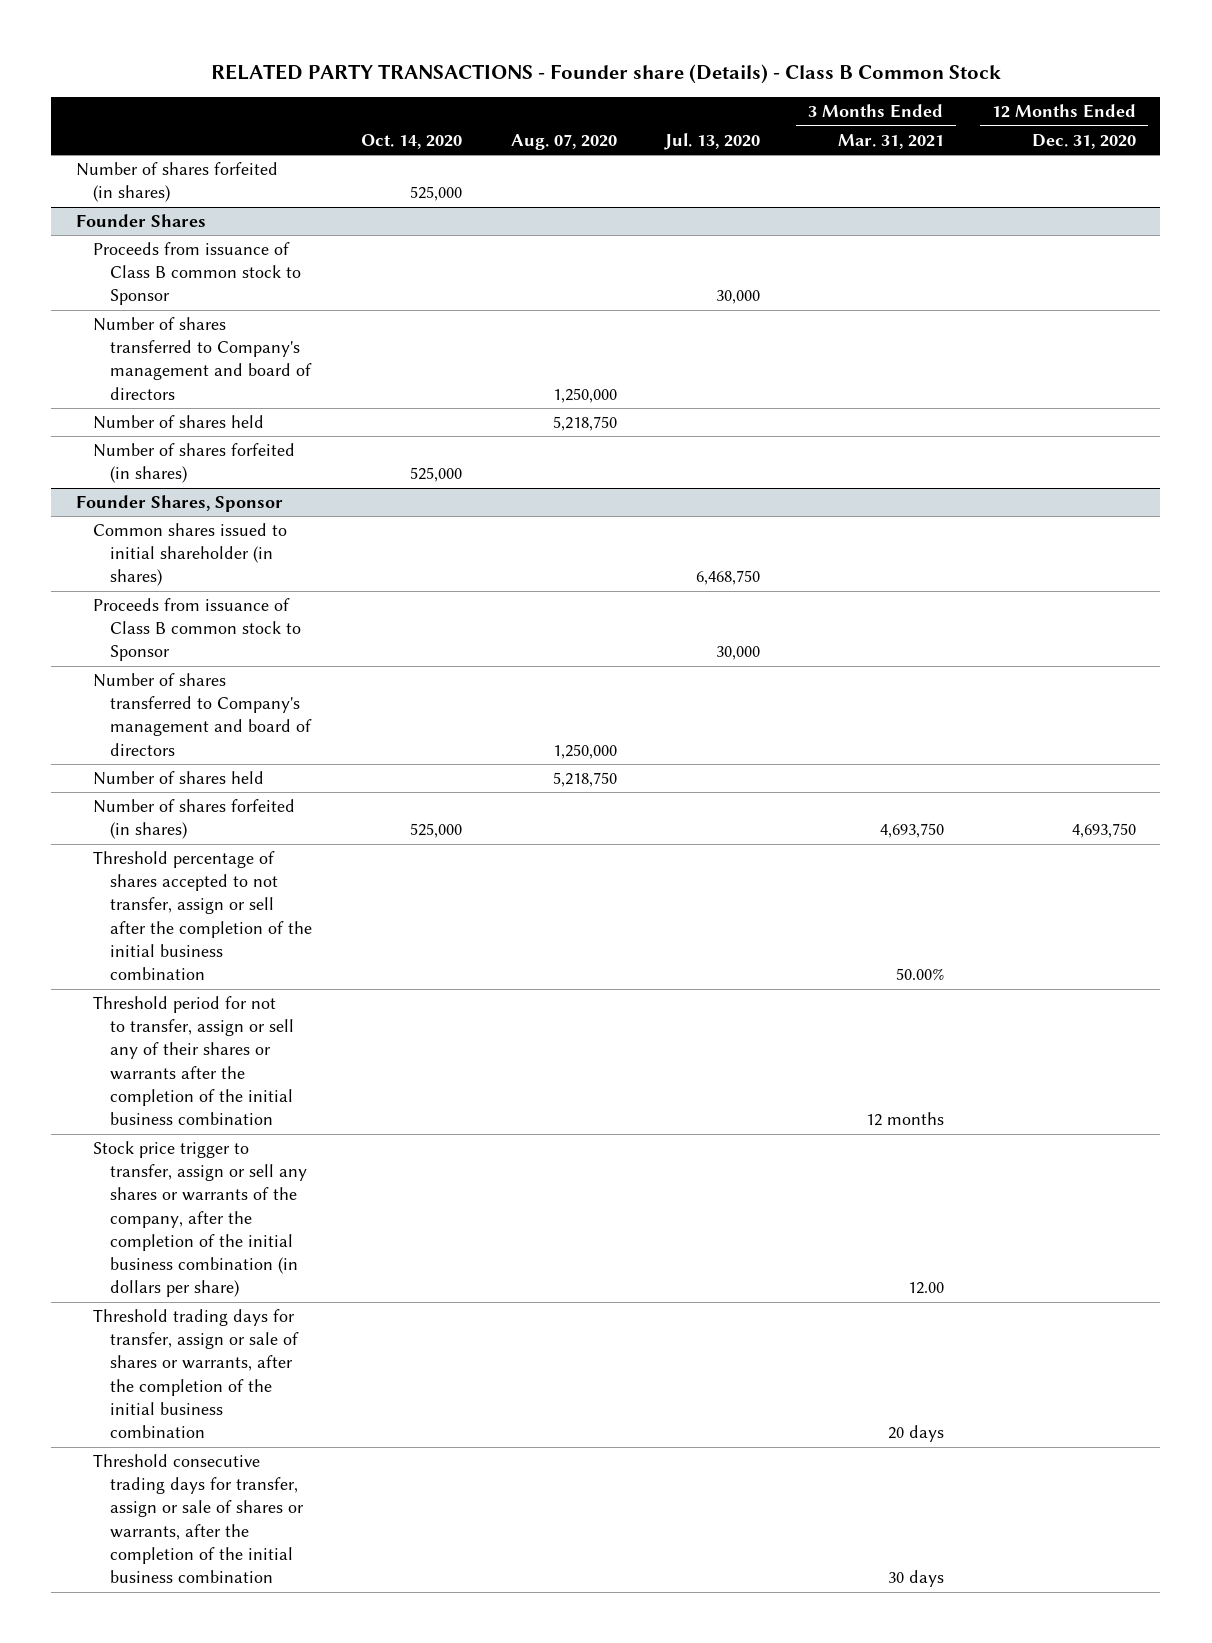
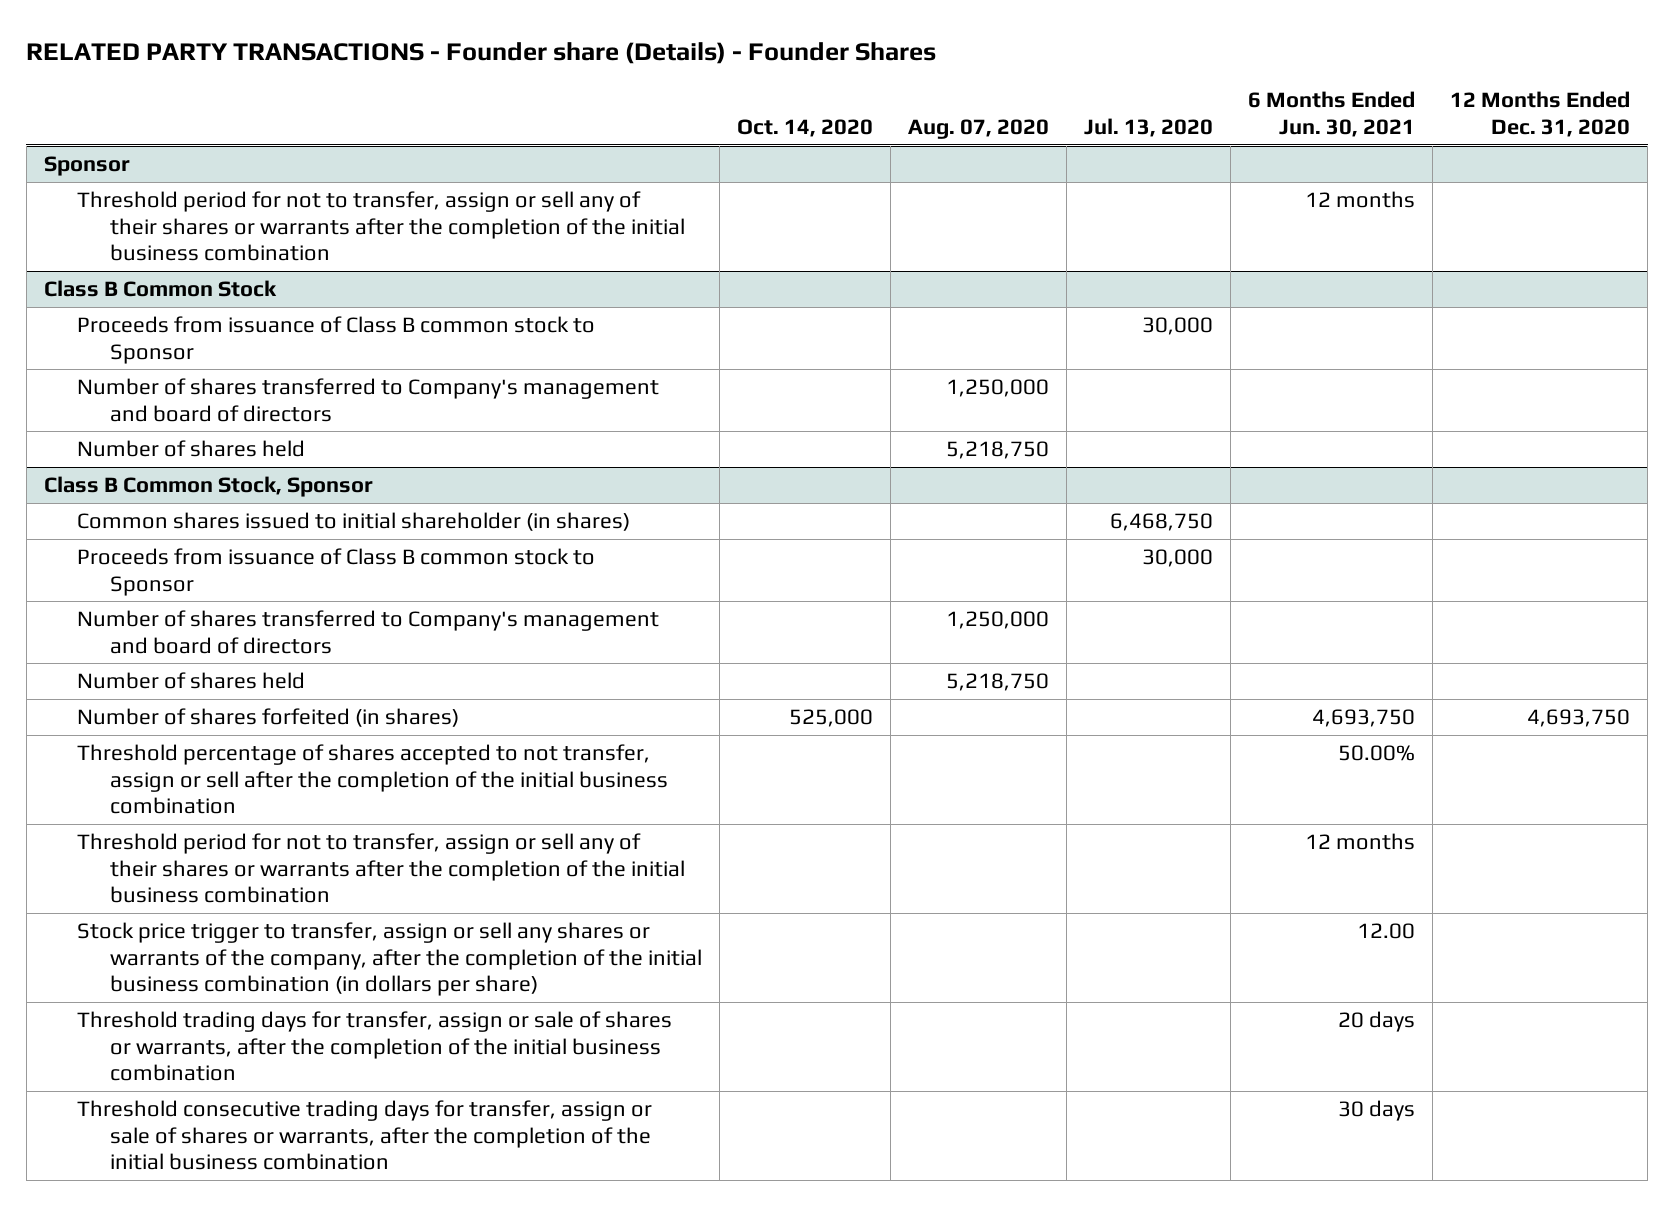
- RELATED PARTY TRANSACTIONS - Founder share (Details) - Class B Common Stock
+ RELATED PARTY TRANSACTIONS - Founder share (Details) - Founder Shares
- | Oct. 14, 2020 | Aug. 07, 2020 | Jul. 13, 2020 | 3 Months Ended Mar. 31, 2021 | 12 Months Ended Dec. 31, 2020
+ | Oct. 14, 2020 | Aug. 07, 2020 | Jul. 13, 2020 | 6 Months Ended Jun. 30, 2021 | 12 Months Ended Dec. 31, 2020
- Number of shares forfeited (in shares) | 525,000 | | | |
- Founder Shares
+ Sponsor
+ Threshold period for not to transfer, assign or sell any of their shares or warrants after the completion of the initial business combination | | | | 12 months |
+ Class B Common Stock
- Number of shares forfeited (in shares) | 525,000 | | | |
- Founder Shares, Sponsor
+ Class B Common Stock, Sponsor

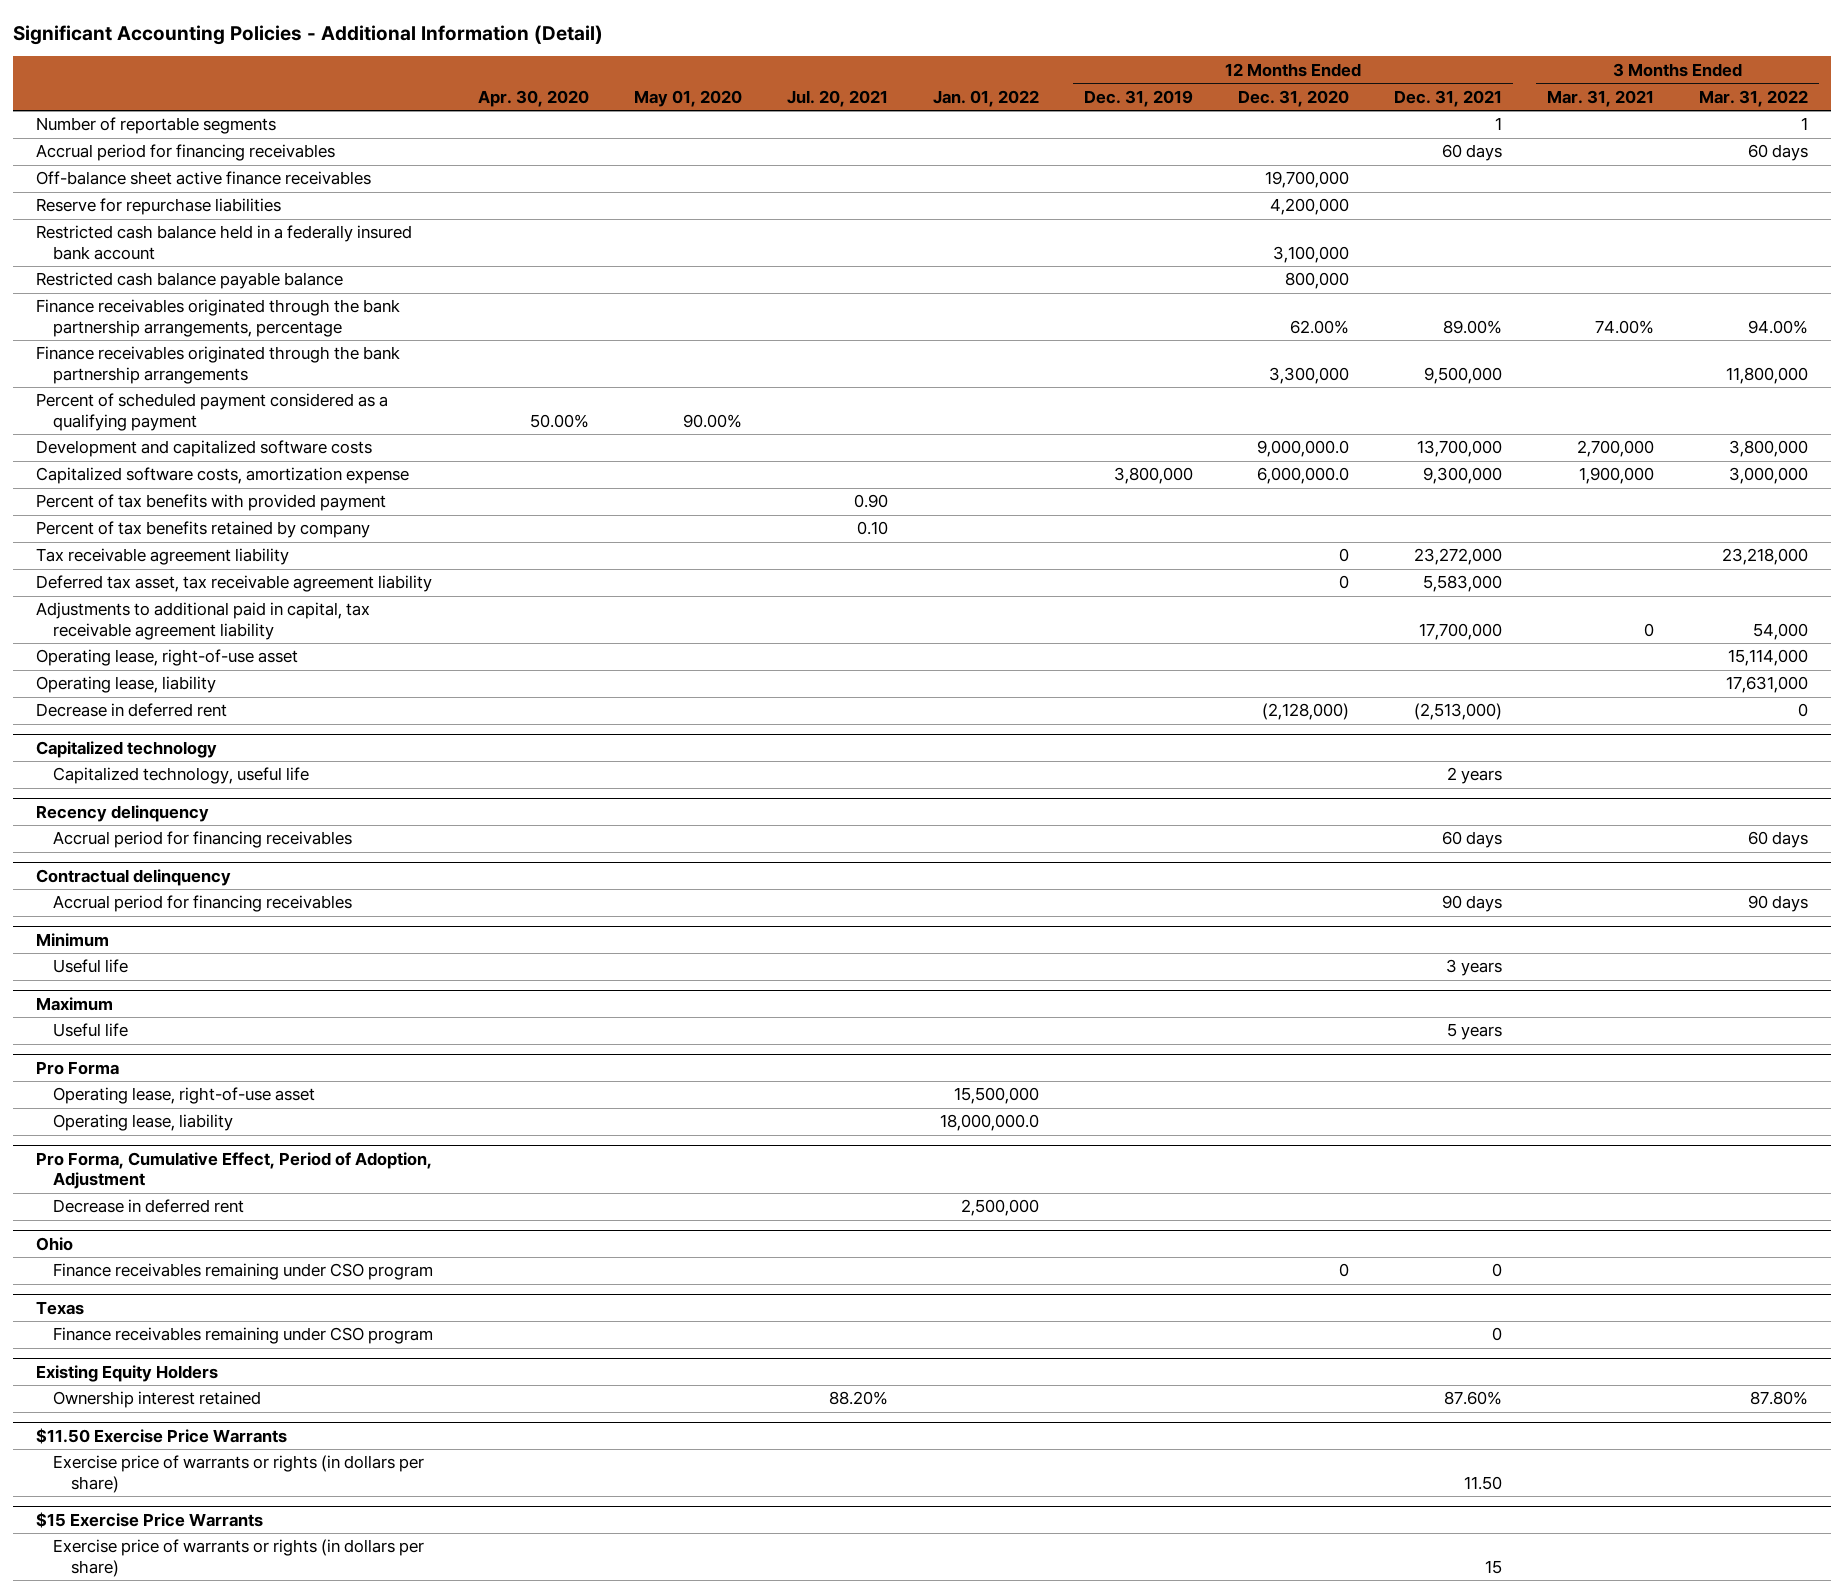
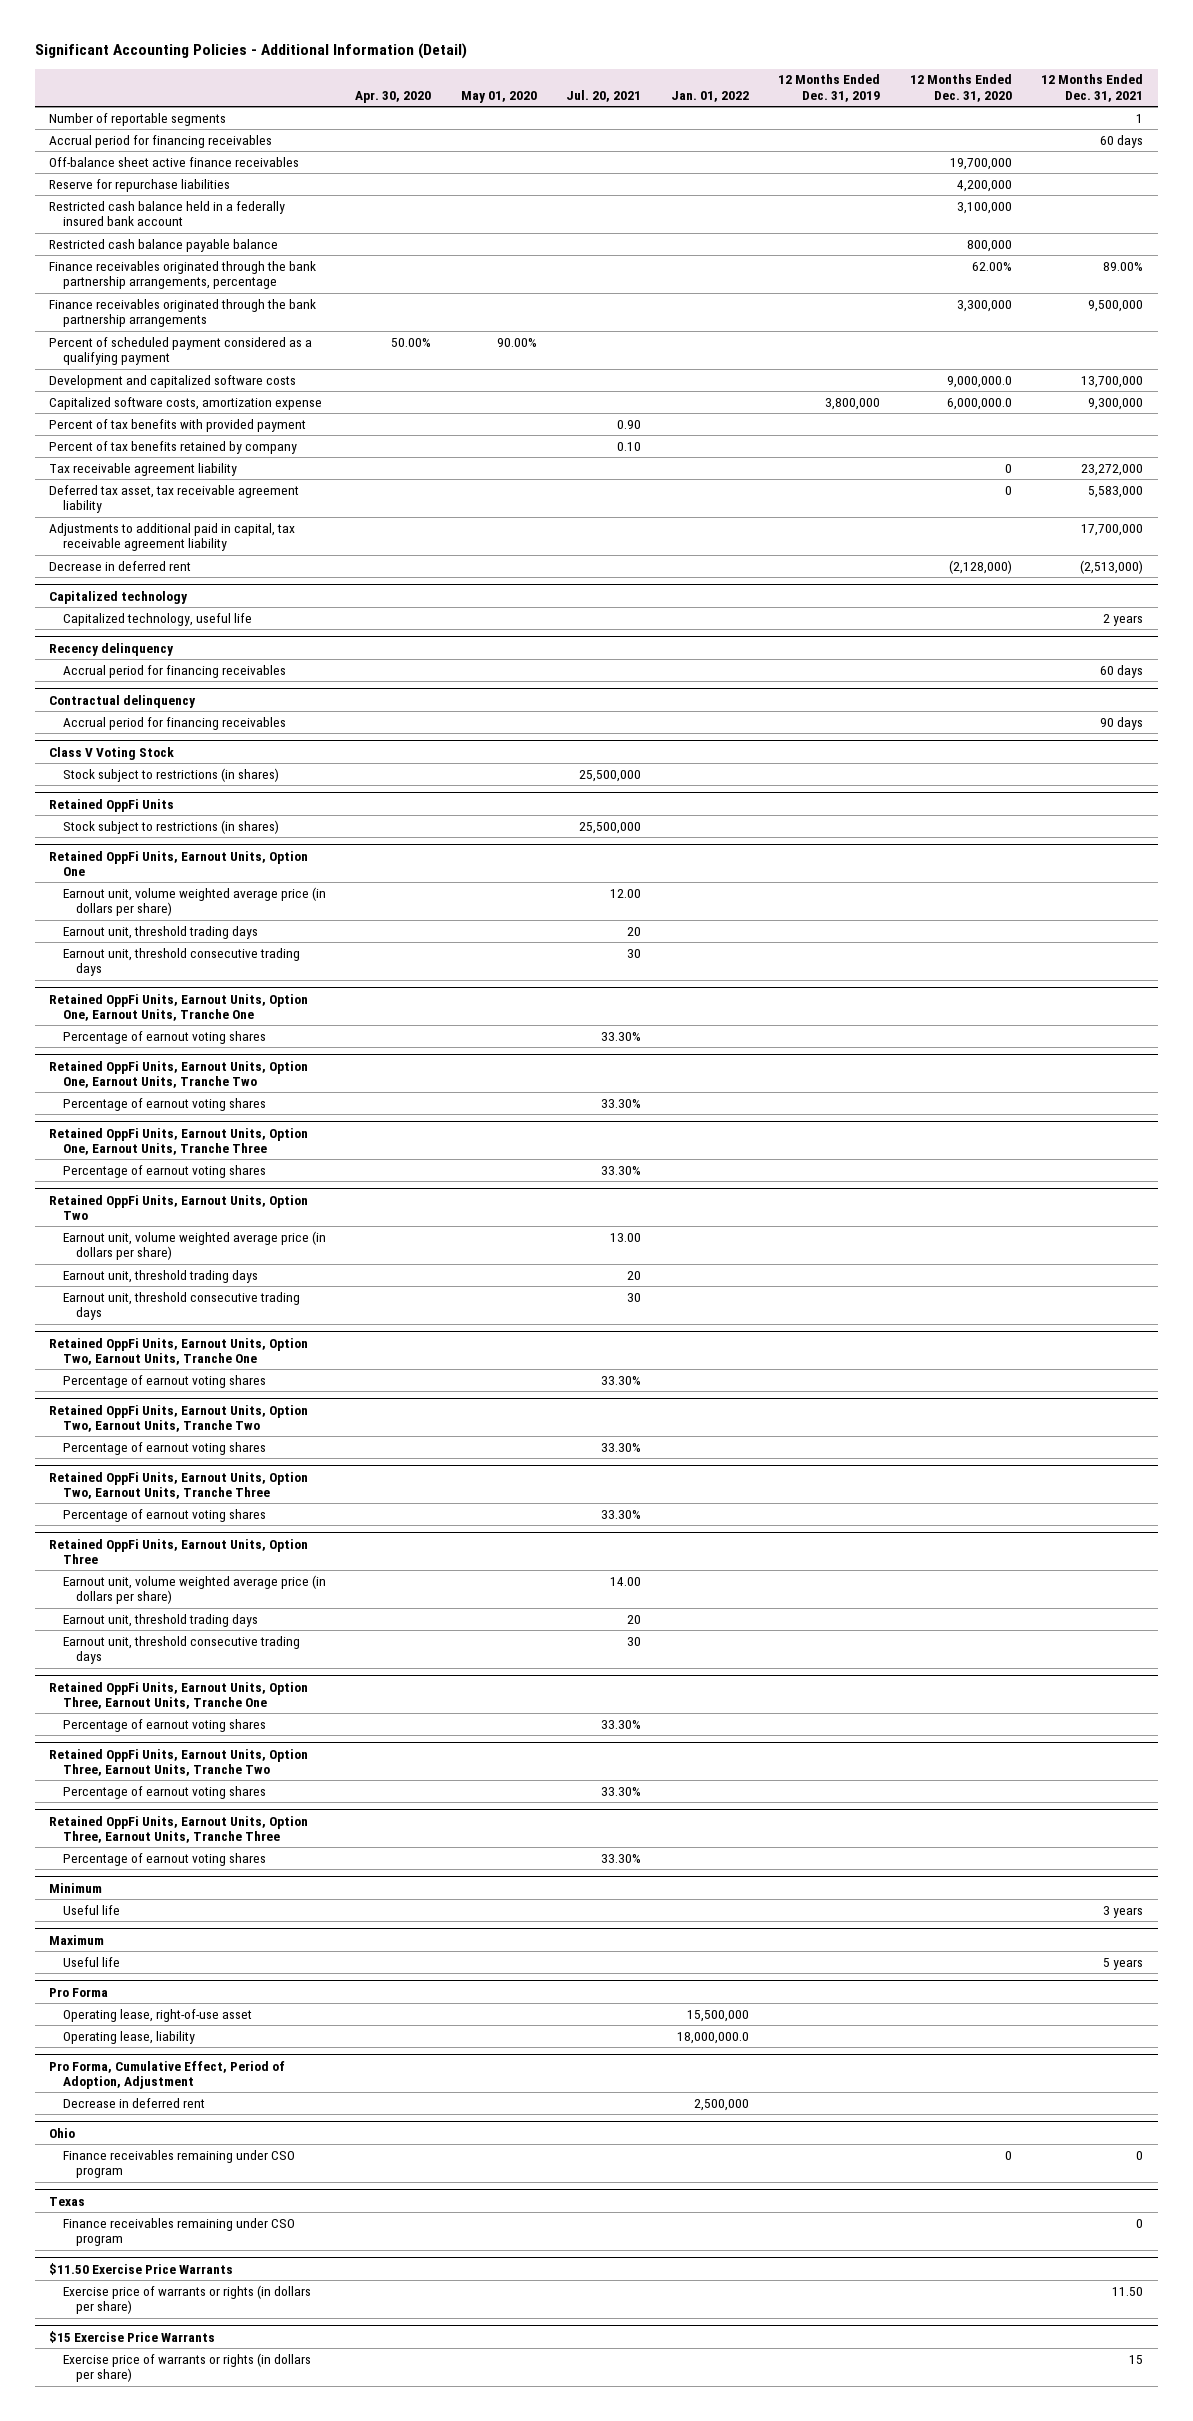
- | Apr. 30, 2020 | May 01, 2020 | Jul. 20, 2021 | Jan. 01, 2022 | 12 Months Ended Dec. 31, 2019 | 12 Months Ended Dec. 31, 2020 | 12 Months Ended Dec. 31, 2021 | 3 Months Ended Mar. 31, 2021 | 3 Months Ended Mar. 31, 2022
+ | Apr. 30, 2020 | May 01, 2020 | Jul. 20, 2021 | Jan. 01, 2022 | 12 Months Ended Dec. 31, 2019 | 12 Months Ended Dec. 31, 2020 | 12 Months Ended Dec. 31, 2021
- Operating lease, right-of-use asset | | | | | | | | | 15,114,000
- Operating lease, liability | | | | | | | | | 17,631,000
+ Class V Voting Stock
+ Stock subject to restrictions (in shares) | | | 25,500,000 | | | |
+ Retained OppFi Units
+ Stock subject to restrictions (in shares) | | | 25,500,000 | | | |
+ Retained OppFi Units, Earnout Units, Option One
+ Earnout unit, volume weighted average price (in dollars per share) | | | 12.00 | | | |
+ Earnout unit, threshold trading days | | | 20 | | | |
+ Earnout unit, threshold consecutive trading days | | | 30 | | | |
+ Retained OppFi Units, Earnout Units, Option One, Earnout Units, Tranche One
+ Percentage of earnout voting shares | | | 33.30% | | | |
+ Retained OppFi Units, Earnout Units, Option One, Earnout Units, Tranche Two
+ Percentage of earnout voting shares | | | 33.30% | | | |
+ Retained OppFi Units, Earnout Units, Option One, Earnout Units, Tranche Three
+ Percentage of earnout voting shares | | | 33.30% | | | |
+ Retained OppFi Units, Earnout Units, Option Two
+ Earnout unit, volume weighted average price (in dollars per share) | | | 13.00 | | | |
+ Earnout unit, threshold trading days | | | 20 | | | |
+ Earnout unit, threshold consecutive trading days | | | 30 | | | |
+ Retained OppFi Units, Earnout Units, Option Two, Earnout Units, Tranche One
+ Percentage of earnout voting shares | | | 33.30% | | | |
+ Retained OppFi Units, Earnout Units, Option Two, Earnout Units, Tranche Two
+ Percentage of earnout voting shares | | | 33.30% | | | |
+ Retained OppFi Units, Earnout Units, Option Two, Earnout Units, Tranche Three
+ Percentage of earnout voting shares | | | 33.30% | | | |
+ Retained OppFi Units, Earnout Units, Option Three
+ Earnout unit, volume weighted average price (in dollars per share) | | | 14.00 | | | |
+ Earnout unit, threshold trading days | | | 20 | | | |
+ Earnout unit, threshold consecutive trading days | | | 30 | | | |
+ Retained OppFi Units, Earnout Units, Option Three, Earnout Units, Tranche One
+ Percentage of earnout voting shares | | | 33.30% | | | |
+ Retained OppFi Units, Earnout Units, Option Three, Earnout Units, Tranche Two
+ Percentage of earnout voting shares | | | 33.30% | | | |
+ Retained OppFi Units, Earnout Units, Option Three, Earnout Units, Tranche Three
+ Percentage of earnout voting shares | | | 33.30% | | | |
- Existing Equity Holders
- Ownership interest retained | | | 88.20% | | | | 87.60% | | 87.80%

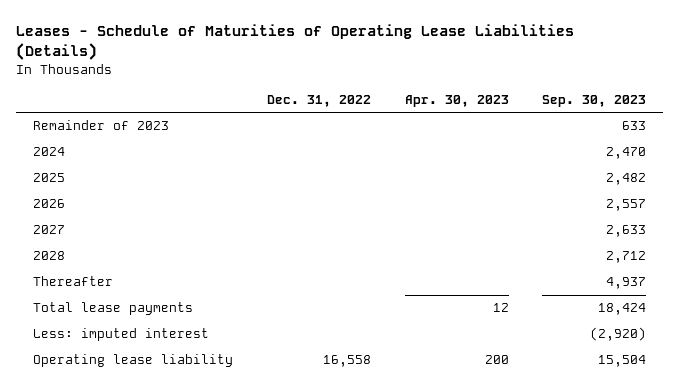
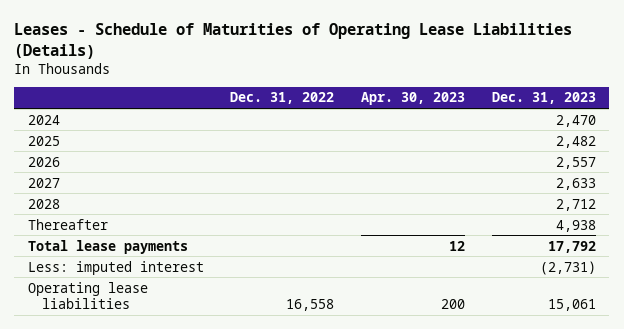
- | Dec. 31, 2022 | Apr. 30, 2023 | Sep. 30, 2023
+ | Dec. 31, 2022 | Apr. 30, 2023 | Dec. 31, 2023
- Remainder of 2023 | | | 633
- Operating lease liability | 16,558 | 200 | 15,504
+ Operating lease liabilities | 16,558 | 200 | 15,061

